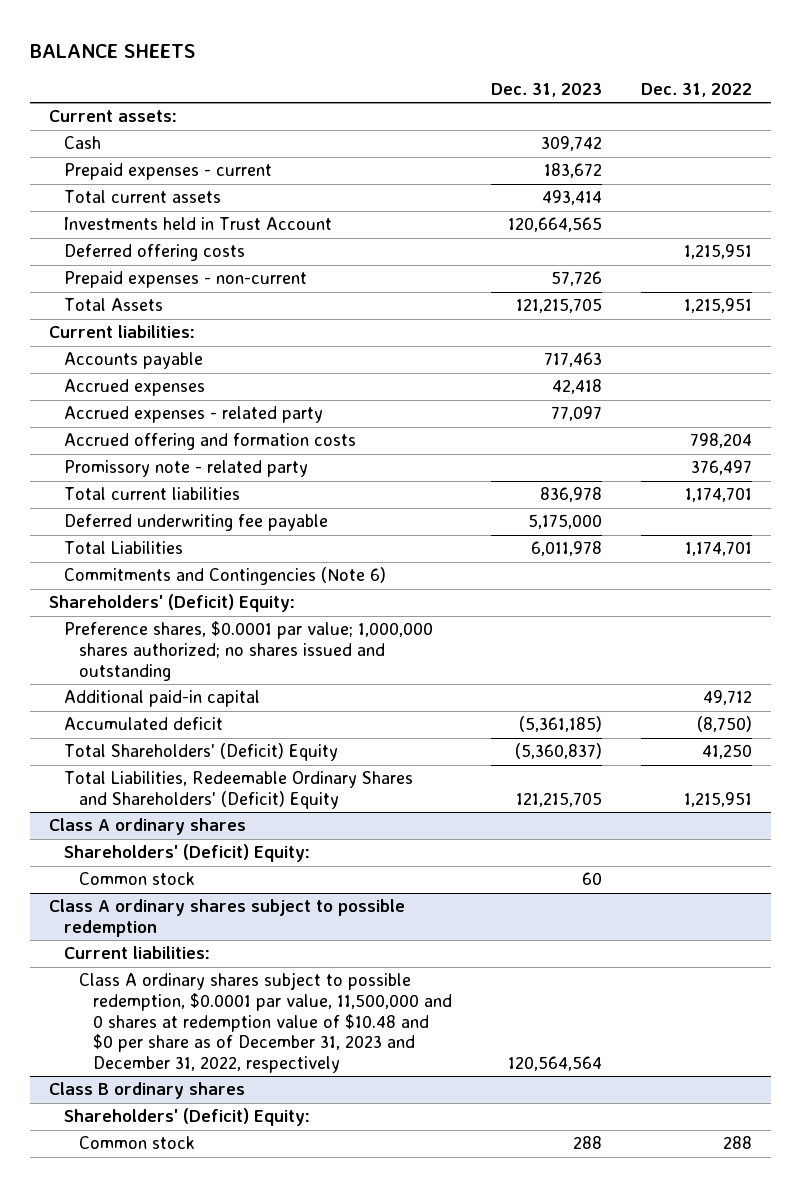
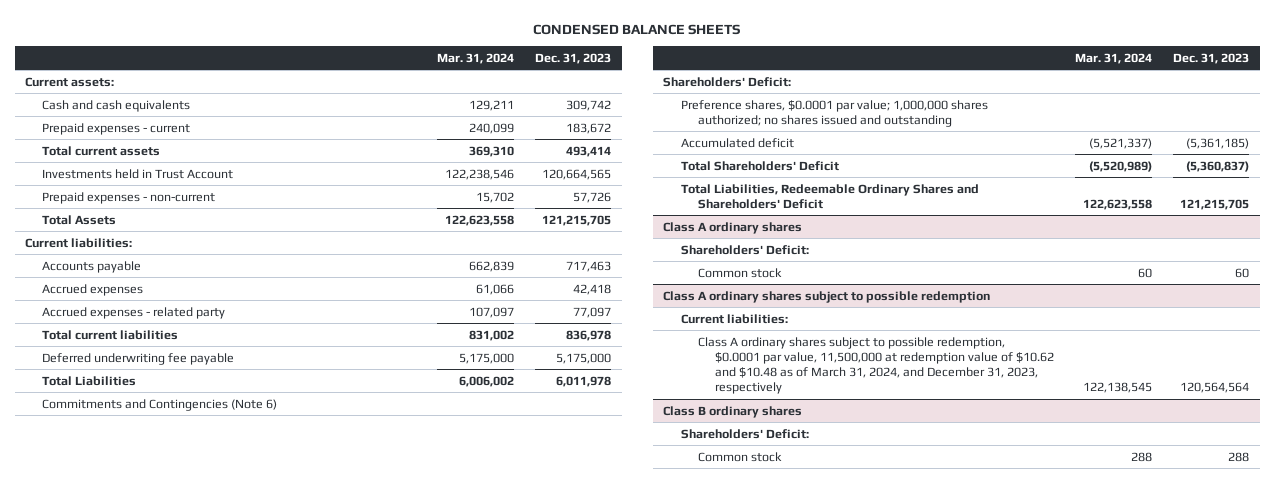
- BALANCE SHEETS
+ CONDENSED BALANCE SHEETS
- | Dec. 31, 2023 | Dec. 31, 2022
+ | Mar. 31, 2024 | Dec. 31, 2023
- Cash | 309,742 |
+ Cash and cash equivalents | 129,211 | 309,742
- Deferred offering costs | | 1,215,951
- Accrued offering and formation costs | | 798,204
- Promissory note - related party | | 376,497
- Shareholders' (Deficit) Equity:
+ Shareholders' Deficit:
- Additional paid-in capital | | 49,712
- Total Shareholders' (Deficit) Equity | (5,360,837) | 41,250
- Total Liabilities, Redeemable Ordinary Shares and Shareholders' (Deficit) Equity | 121,215,705 | 1,215,951
+ Total Shareholders' Deficit | (5,520,989) | (5,360,837)
+ Total Liabilities, Redeemable Ordinary Shares and Shareholders' Deficit | 122,623,558 | 121,215,705
@ Class A ordinary shares
- Shareholders' (Deficit) Equity:
+ Shareholders' Deficit:
@ Class A ordinary shares subject to possible redemption
- Class A ordinary shares subject to possible redemption, $0.0001 par value, 11,500,000 and 0 shares at redemption value of $10.48 and $0 per share as of December 31, 2023 and December 31, 2022, respectively | 120,564,564 |
+ Class A ordinary shares subject to possible redemption, $0.0001 par value, 11,500,000 at redemption value of $10.62 and $10.48 as of March 31, 2024, and December 31, 2023, respectively | 122,138,545 | 120,564,564
@ Class B ordinary shares
- Shareholders' (Deficit) Equity:
+ Shareholders' Deficit:

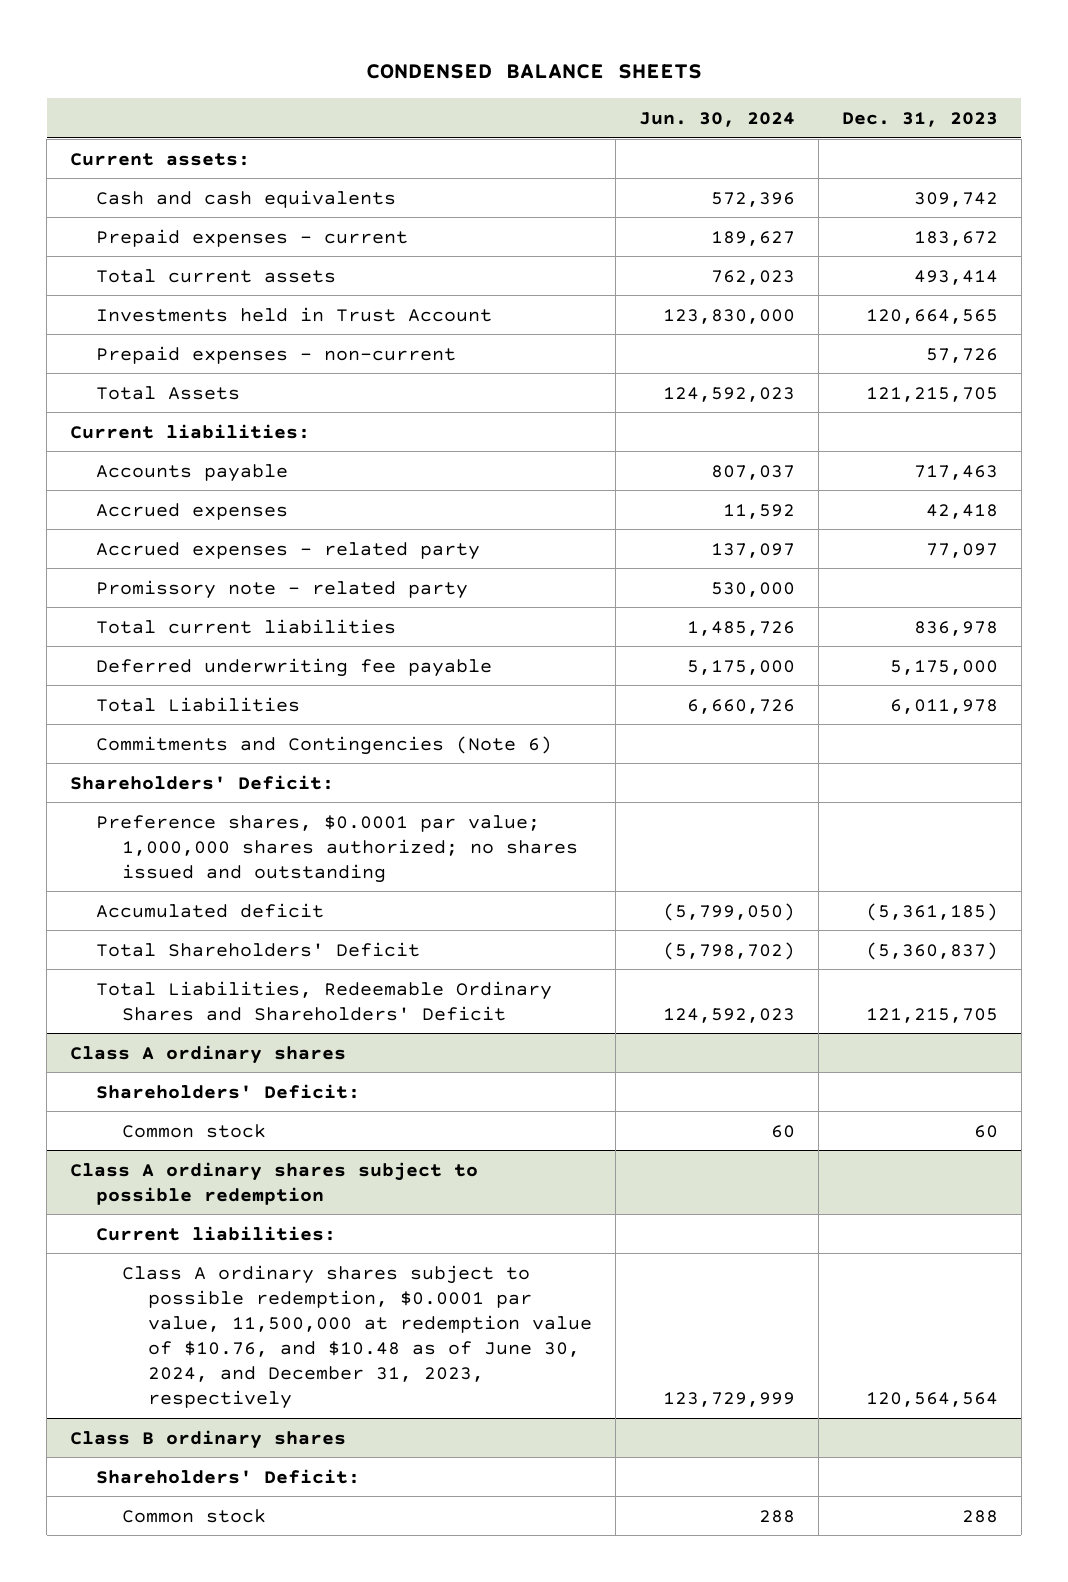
- | Mar. 31, 2024 | Dec. 31, 2023
+ | Jun. 30, 2024 | Dec. 31, 2023
+ Promissory note - related party | 530,000 |
@ Class A ordinary shares subject to possible redemption
- Class A ordinary shares subject to possible redemption, $0.0001 par value, 11,500,000 at redemption value of $10.62 and $10.48 as of March 31, 2024, and December 31, 2023, respectively | 122,138,545 | 120,564,564
+ Class A ordinary shares subject to possible redemption, $0.0001 par value, 11,500,000 at redemption value of $10.76, and $10.48 as of June 30, 2024, and December 31, 2023, respectively | 123,729,999 | 120,564,564

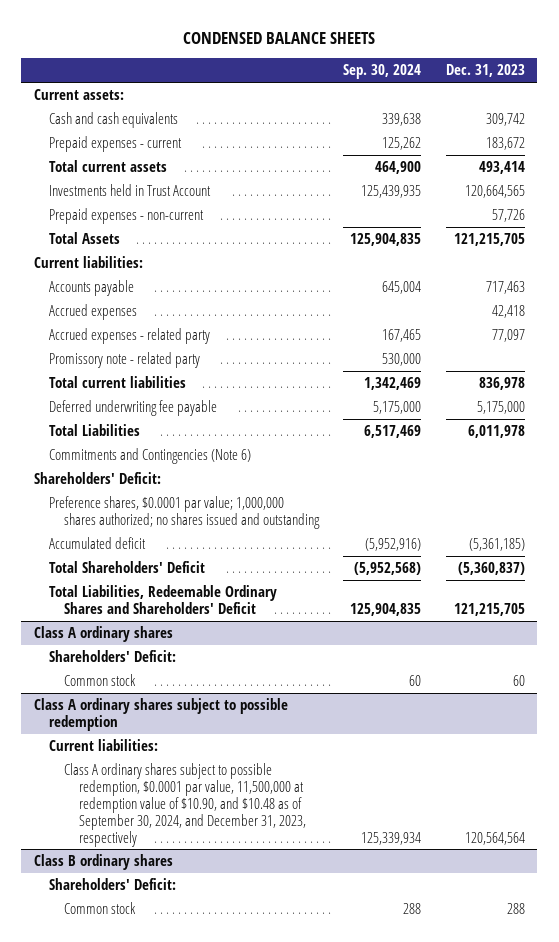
- | Jun. 30, 2024 | Dec. 31, 2023
+ | Sep. 30, 2024 | Dec. 31, 2023
@ Class A ordinary shares subject to possible redemption
- Class A ordinary shares subject to possible redemption, $0.0001 par value, 11,500,000 at redemption value of $10.76, and $10.48 as of June 30, 2024, and December 31, 2023, respectively | 123,729,999 | 120,564,564
+ Class A ordinary shares subject to possible redemption, $0.0001 par value, 11,500,000 at redemption value of $10.90, and $10.48 as of September 30, 2024, and December 31, 2023, respectively | 125,339,934 | 120,564,564

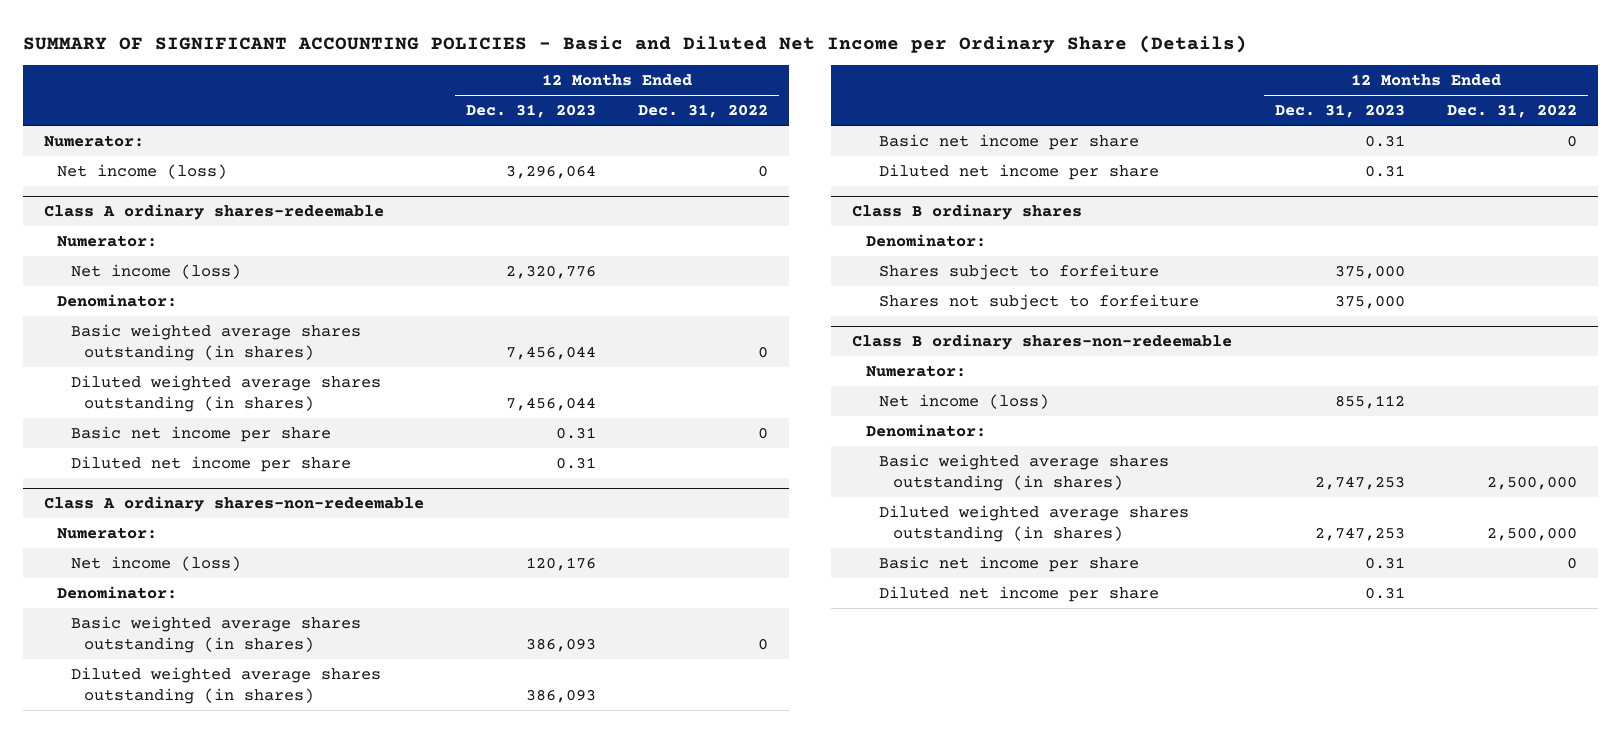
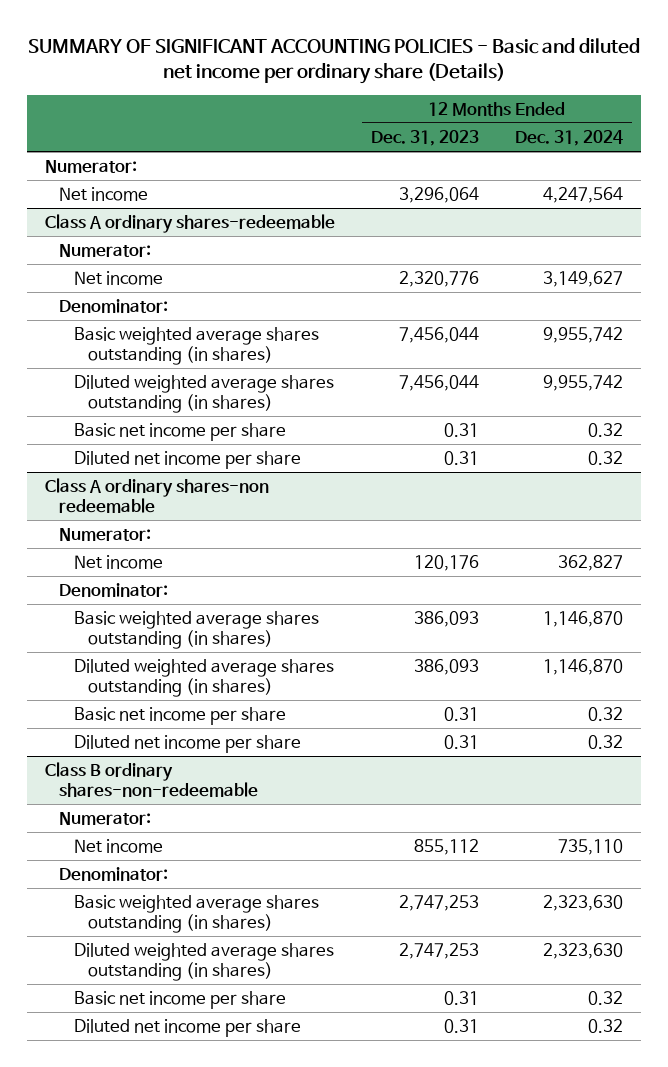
- SUMMARY OF SIGNIFICANT ACCOUNTING POLICIES - Basic and Diluted Net Income per Ordinary Share (Details)
+ SUMMARY OF SIGNIFICANT ACCOUNTING POLICIES - Basic and diluted net income per ordinary share (Details)
- | 12 Months Ended Dec. 31, 2023 | 12 Months Ended Dec. 31, 2022
+ | 12 Months Ended Dec. 31, 2023 | 12 Months Ended Dec. 31, 2024
- Net income (loss) | 3,296,064 | 0
+ Net income | 3,296,064 | 4,247,564
@ Class A ordinary shares-redeemable
- Net income (loss) | 2,320,776 |
+ Net income | 2,320,776 | 3,149,627
- Class A ordinary shares-non-redeemable
+ Class A ordinary shares-non redeemable
- Net income (loss) | 120,176 |
+ Net income | 120,176 | 362,827
- Class B ordinary shares
- Denominator:
- Shares subject to forfeiture | 375,000 |
- Shares not subject to forfeiture | 375,000 |
@ Class B ordinary shares-non-redeemable
- Net income (loss) | 855,112 |
+ Net income | 855,112 | 735,110

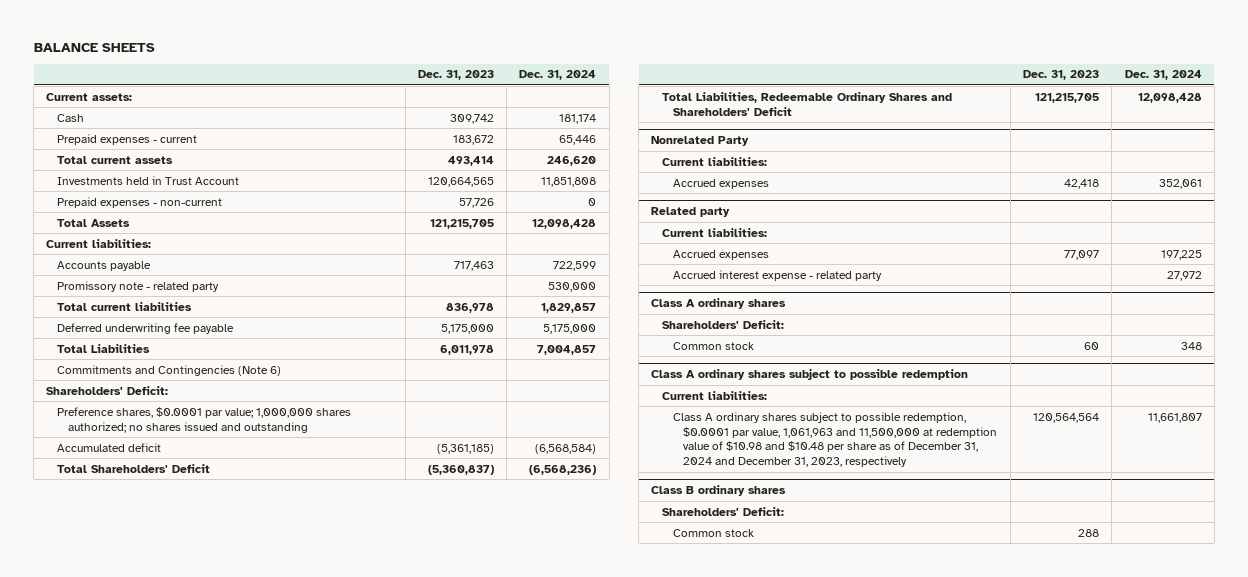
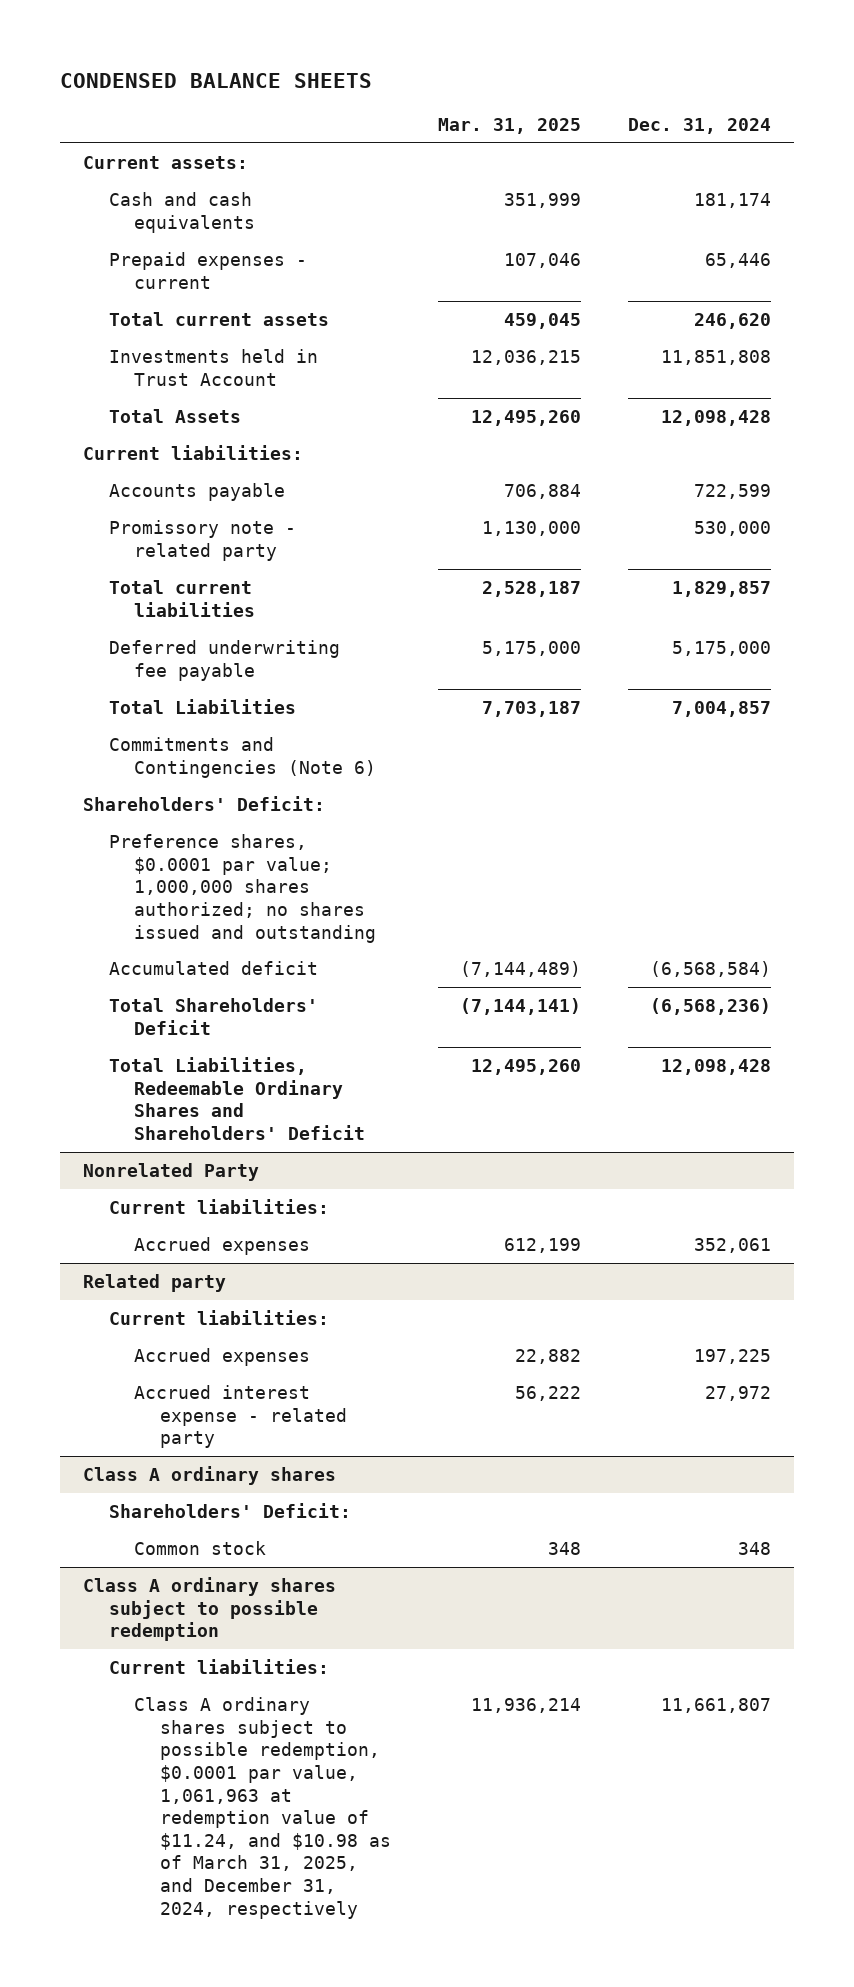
- BALANCE SHEETS
+ CONDENSED BALANCE SHEETS
- | Dec. 31, 2023 | Dec. 31, 2024
+ | Mar. 31, 2025 | Dec. 31, 2024
- Cash | 309,742 | 181,174
+ Cash and cash equivalents | 351,999 | 181,174
- Prepaid expenses - non-current | 57,726 | 0
@ Class A ordinary shares subject to possible redemption
- Class A ordinary shares subject to possible redemption, $0.0001 par value, 1,061,963 and 11,500,000 at redemption value of $10.98 and $10.48 per share as of December 31, 2024 and December 31, 2023, respectively | 120,564,564 | 11,661,807
- Class B ordinary shares
- Shareholders' Deficit:
- Common stock | 288 |
@ Class A ordinary shares subject to possible redemption
+ Class A ordinary shares subject to possible redemption, $0.0001 par value, 1,061,963 at redemption value of $11.24, and $10.98 as of March 31, 2025, and December 31, 2024, respectively | 11,936,214 | 11,661,807

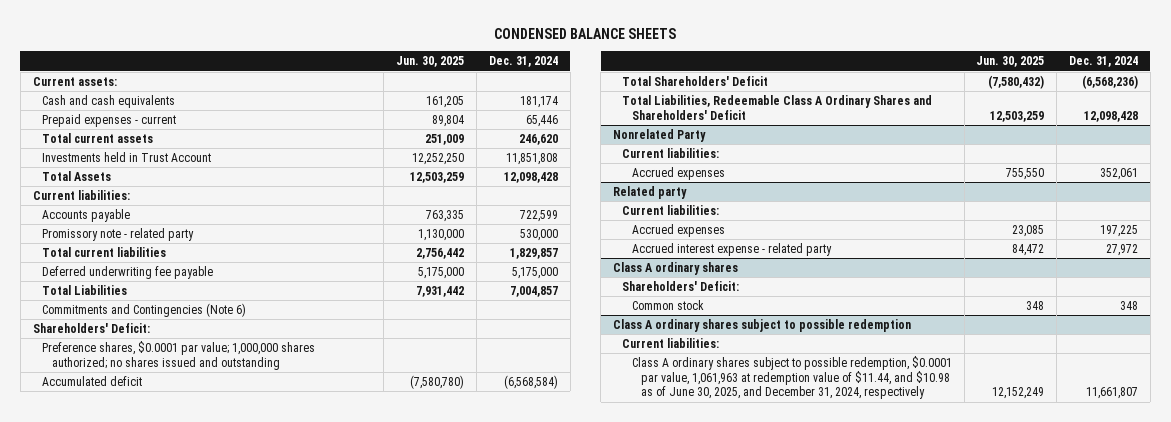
- | Mar. 31, 2025 | Dec. 31, 2024
+ | Jun. 30, 2025 | Dec. 31, 2024
- Total Liabilities, Redeemable Ordinary Shares and Shareholders' Deficit | 12,495,260 | 12,098,428
+ Total Liabilities, Redeemable Class A Ordinary Shares and Shareholders' Deficit | 12,503,259 | 12,098,428
@ Class A ordinary shares subject to possible redemption
- Class A ordinary shares subject to possible redemption, $0.0001 par value, 1,061,963 at redemption value of $11.24, and $10.98 as of March 31, 2025, and December 31, 2024, respectively | 11,936,214 | 11,661,807
+ Class A ordinary shares subject to possible redemption, $0.0001 par value, 1,061,963 at redemption value of $11.44, and $10.98 as of June 30, 2025, and December 31, 2024, respectively | 12,152,249 | 11,661,807

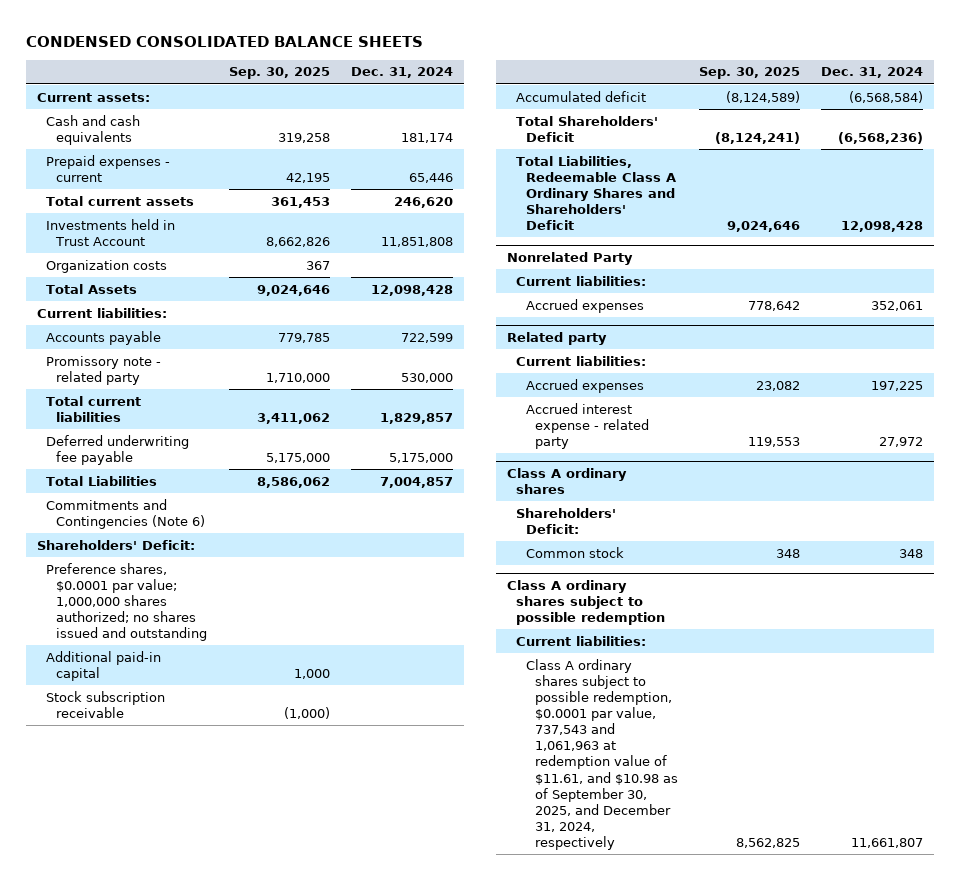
- CONDENSED BALANCE SHEETS
+ CONDENSED CONSOLIDATED BALANCE SHEETS
- | Jun. 30, 2025 | Dec. 31, 2024
+ | Sep. 30, 2025 | Dec. 31, 2024
+ Organization costs | 367 |
+ Additional paid-in capital | 1,000 |
+ Stock subscription receivable | (1,000) |
@ Class A ordinary shares subject to possible redemption
- Class A ordinary shares subject to possible redemption, $0.0001 par value, 1,061,963 at redemption value of $11.44, and $10.98 as of June 30, 2025, and December 31, 2024, respectively | 12,152,249 | 11,661,807
+ Class A ordinary shares subject to possible redemption, $0.0001 par value, 737,543 and 1,061,963 at redemption value of $11.61, and $10.98 as of September 30, 2025, and December 31, 2024, respectively | 8,562,825 | 11,661,807

